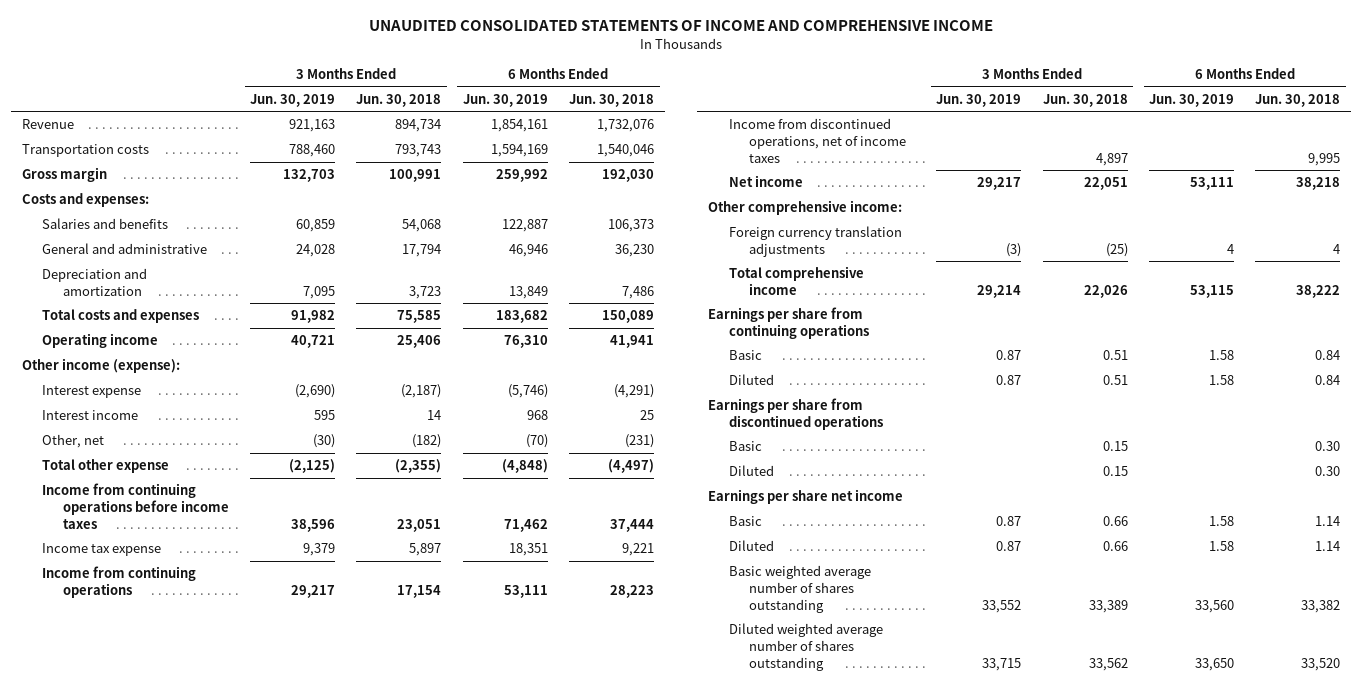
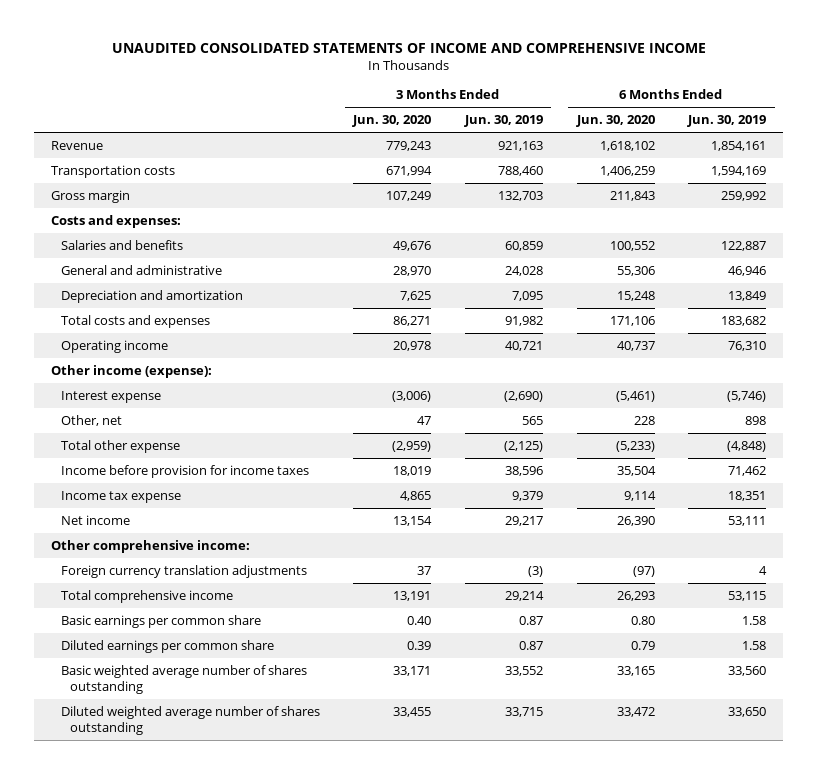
- | 3 Months Ended Jun. 30, 2019 | 3 Months Ended Jun. 30, 2018 | 6 Months Ended Jun. 30, 2019 | 6 Months Ended Jun. 30, 2018
+ | 3 Months Ended Jun. 30, 2020 | 3 Months Ended Jun. 30, 2019 | 6 Months Ended Jun. 30, 2020 | 6 Months Ended Jun. 30, 2019
- Interest income | 595 | 14 | 968 | 25
- Other, net | (30) | (182) | (70) | (231)
+ Other, net | 47 | 565 | 228 | 898
- Income from continuing operations before income taxes | 38,596 | 23,051 | 71,462 | 37,444
+ Income before provision for income taxes | 18,019 | 38,596 | 35,504 | 71,462
- Income from continuing operations | 29,217 | 17,154 | 53,111 | 28,223
- Income from discontinued operations, net of income taxes | | 4,897 | | 9,995
- Earnings per share from continuing operations
- Basic | 0.87 | 0.51 | 1.58 | 0.84
- Diluted | 0.87 | 0.51 | 1.58 | 0.84
- Earnings per share from discontinued operations
- Basic | | 0.15 | | 0.30
- Diluted | | 0.15 | | 0.30
- Earnings per share net income
- Basic | 0.87 | 0.66 | 1.58 | 1.14
- Diluted | 0.87 | 0.66 | 1.58 | 1.14
+ Basic earnings per common share | 0.40 | 0.87 | 0.80 | 1.58
+ Diluted earnings per common share | 0.39 | 0.87 | 0.79 | 1.58

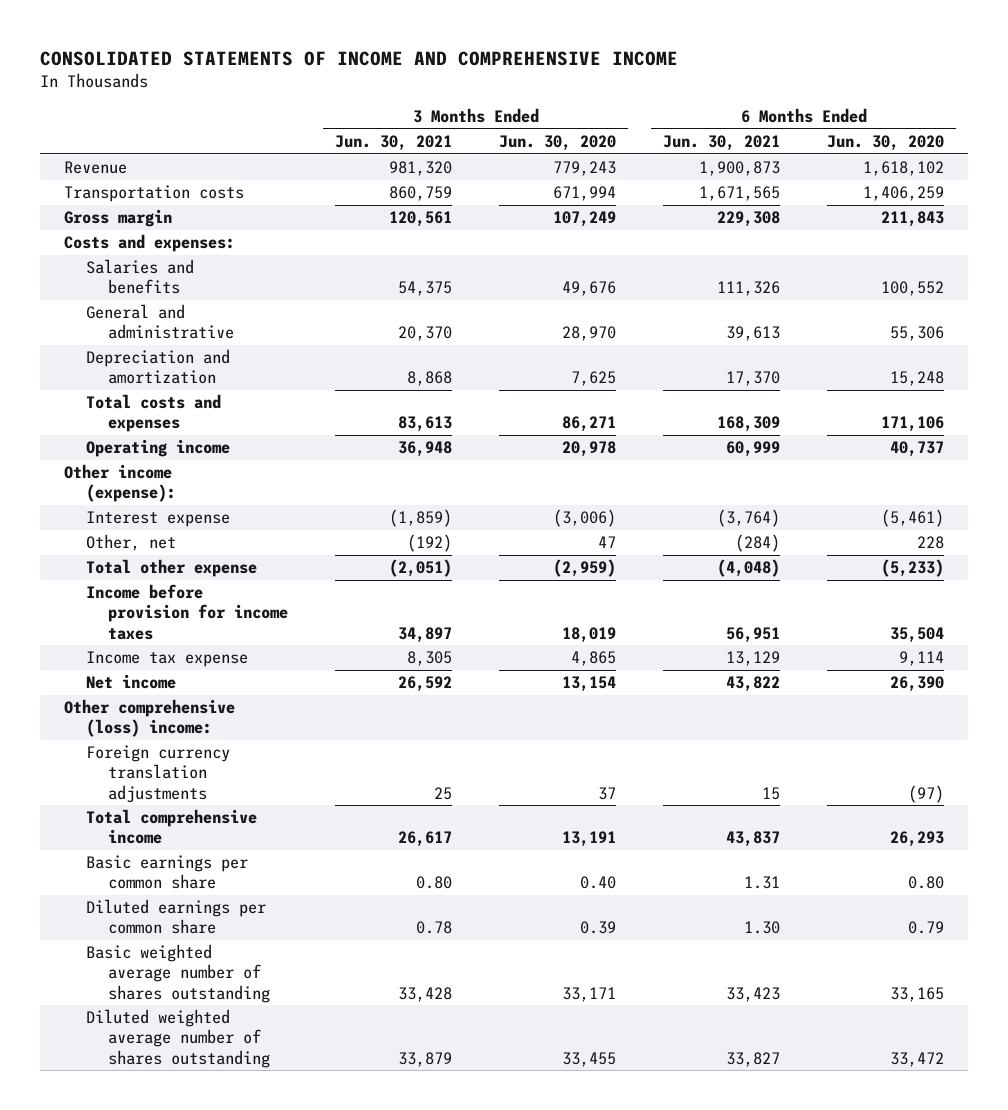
- UNAUDITED CONSOLIDATED STATEMENTS OF INCOME AND COMPREHENSIVE INCOME
+ CONSOLIDATED STATEMENTS OF INCOME AND COMPREHENSIVE INCOME
- | 3 Months Ended Jun. 30, 2020 | 3 Months Ended Jun. 30, 2019 | 6 Months Ended Jun. 30, 2020 | 6 Months Ended Jun. 30, 2019
+ | 3 Months Ended Jun. 30, 2021 | 3 Months Ended Jun. 30, 2020 | 6 Months Ended Jun. 30, 2021 | 6 Months Ended Jun. 30, 2020
- Other comprehensive income:
+ Other comprehensive (loss) income:

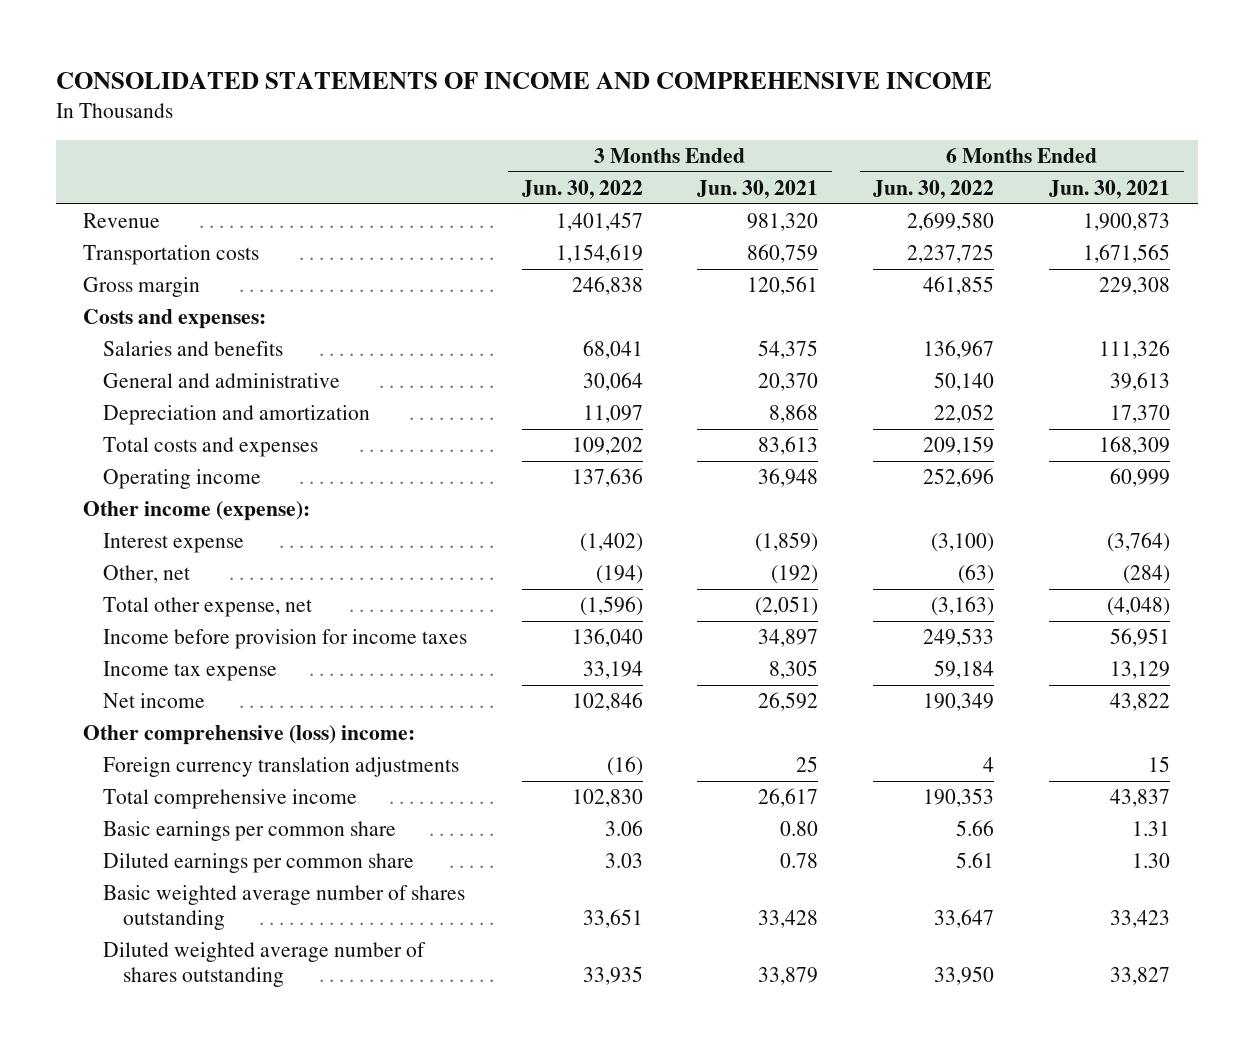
- | 3 Months Ended Jun. 30, 2021 | 3 Months Ended Jun. 30, 2020 | 6 Months Ended Jun. 30, 2021 | 6 Months Ended Jun. 30, 2020
+ | 3 Months Ended Jun. 30, 2022 | 3 Months Ended Jun. 30, 2021 | 6 Months Ended Jun. 30, 2022 | 6 Months Ended Jun. 30, 2021
- Total other expense | (2,051) | (2,959) | (4,048) | (5,233)
+ Total other expense, net | (1,596) | (2,051) | (3,163) | (4,048)

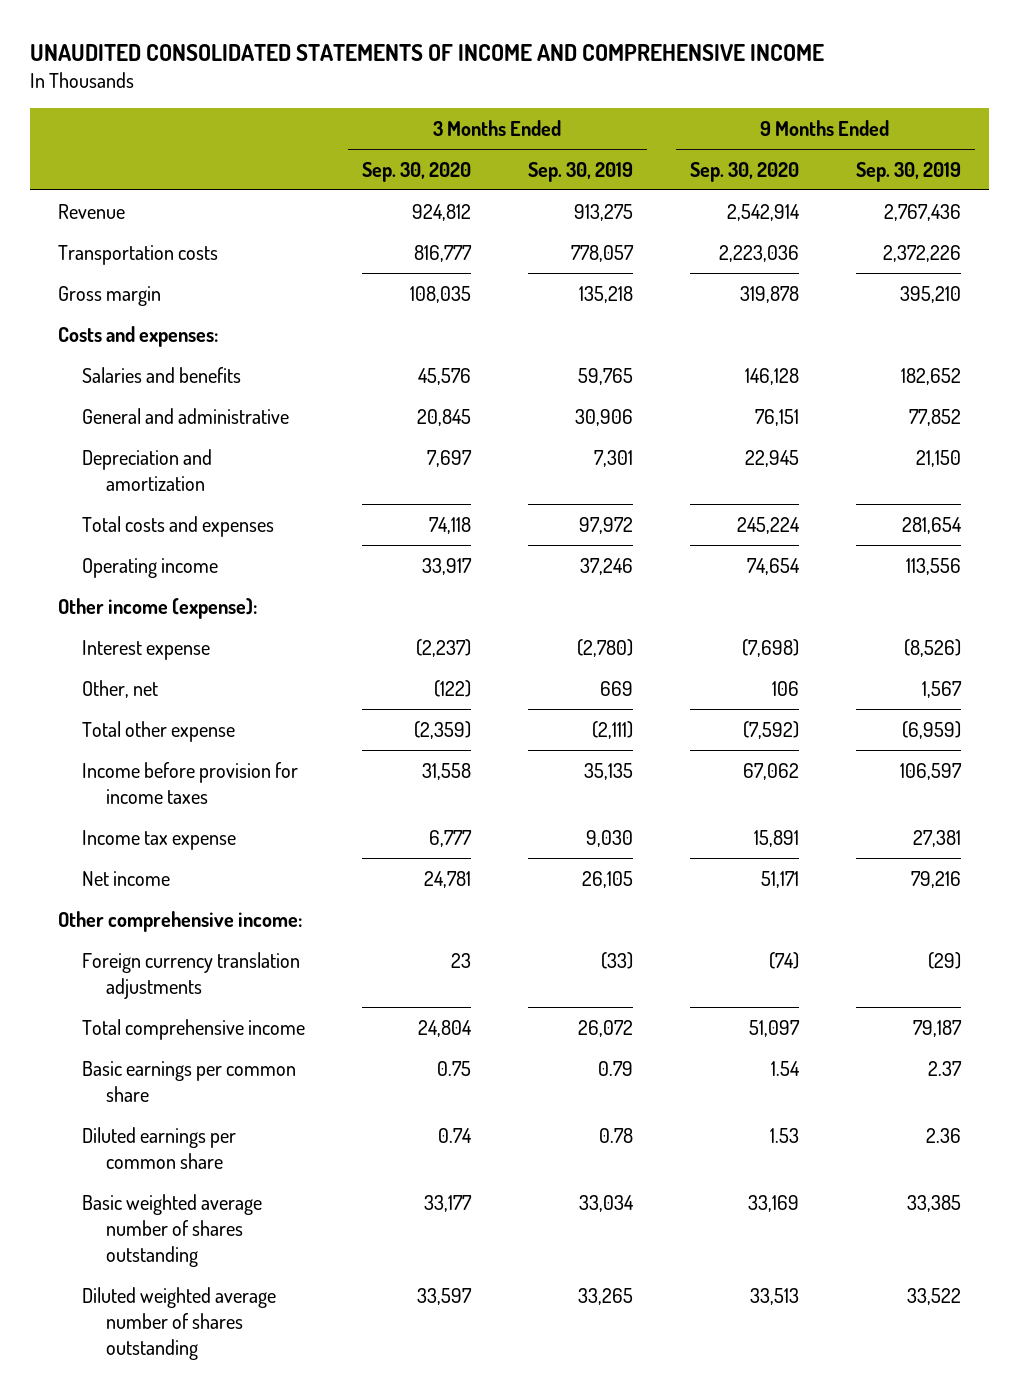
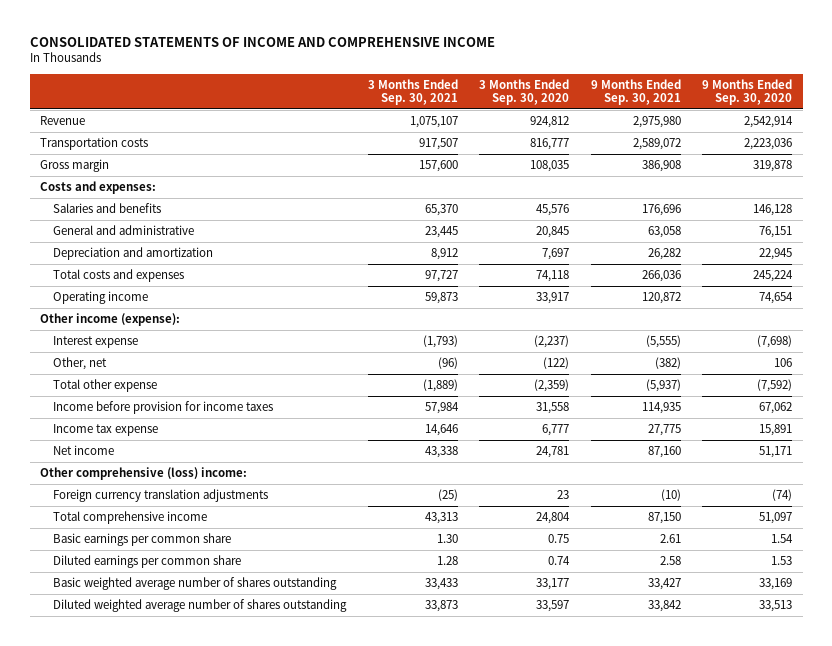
- UNAUDITED CONSOLIDATED STATEMENTS OF INCOME AND COMPREHENSIVE INCOME
+ CONSOLIDATED STATEMENTS OF INCOME AND COMPREHENSIVE INCOME
- | 3 Months Ended Sep. 30, 2020 | 3 Months Ended Sep. 30, 2019 | 9 Months Ended Sep. 30, 2020 | 9 Months Ended Sep. 30, 2019
+ | 3 Months Ended Sep. 30, 2021 | 3 Months Ended Sep. 30, 2020 | 9 Months Ended Sep. 30, 2021 | 9 Months Ended Sep. 30, 2020
- Other comprehensive income:
+ Other comprehensive (loss) income:

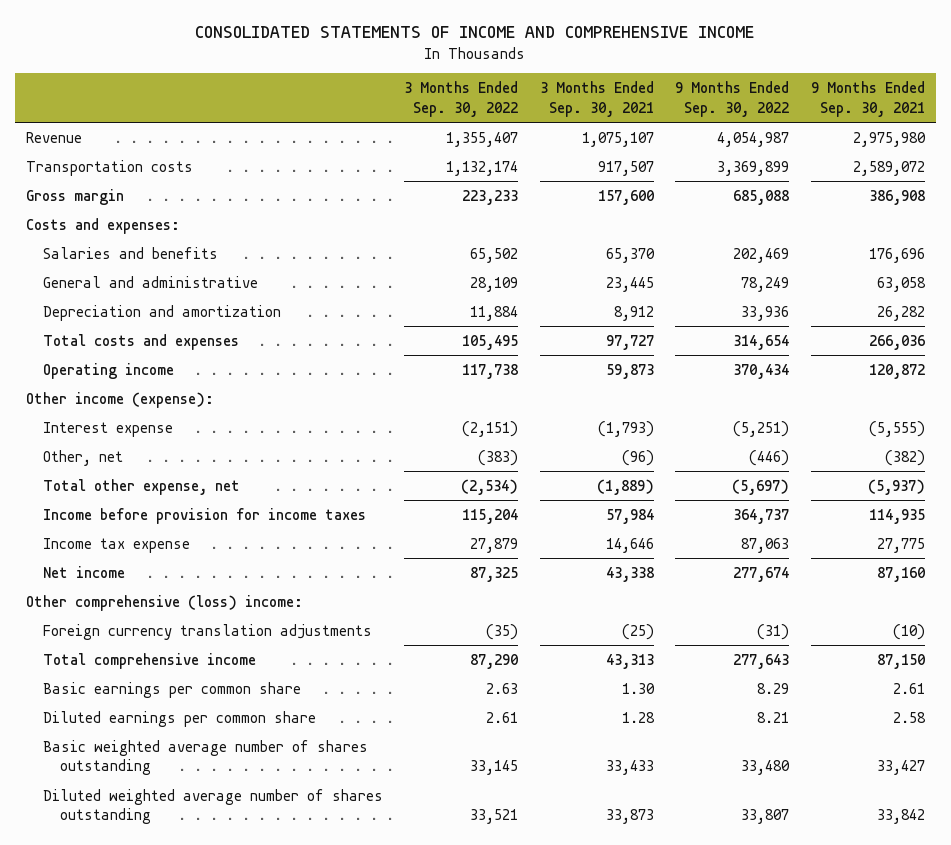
- | 3 Months Ended Sep. 30, 2021 | 3 Months Ended Sep. 30, 2020 | 9 Months Ended Sep. 30, 2021 | 9 Months Ended Sep. 30, 2020
+ | 3 Months Ended Sep. 30, 2022 | 3 Months Ended Sep. 30, 2021 | 9 Months Ended Sep. 30, 2022 | 9 Months Ended Sep. 30, 2021
- Total other expense | (1,889) | (2,359) | (5,937) | (7,592)
+ Total other expense, net | (2,534) | (1,889) | (5,697) | (5,937)

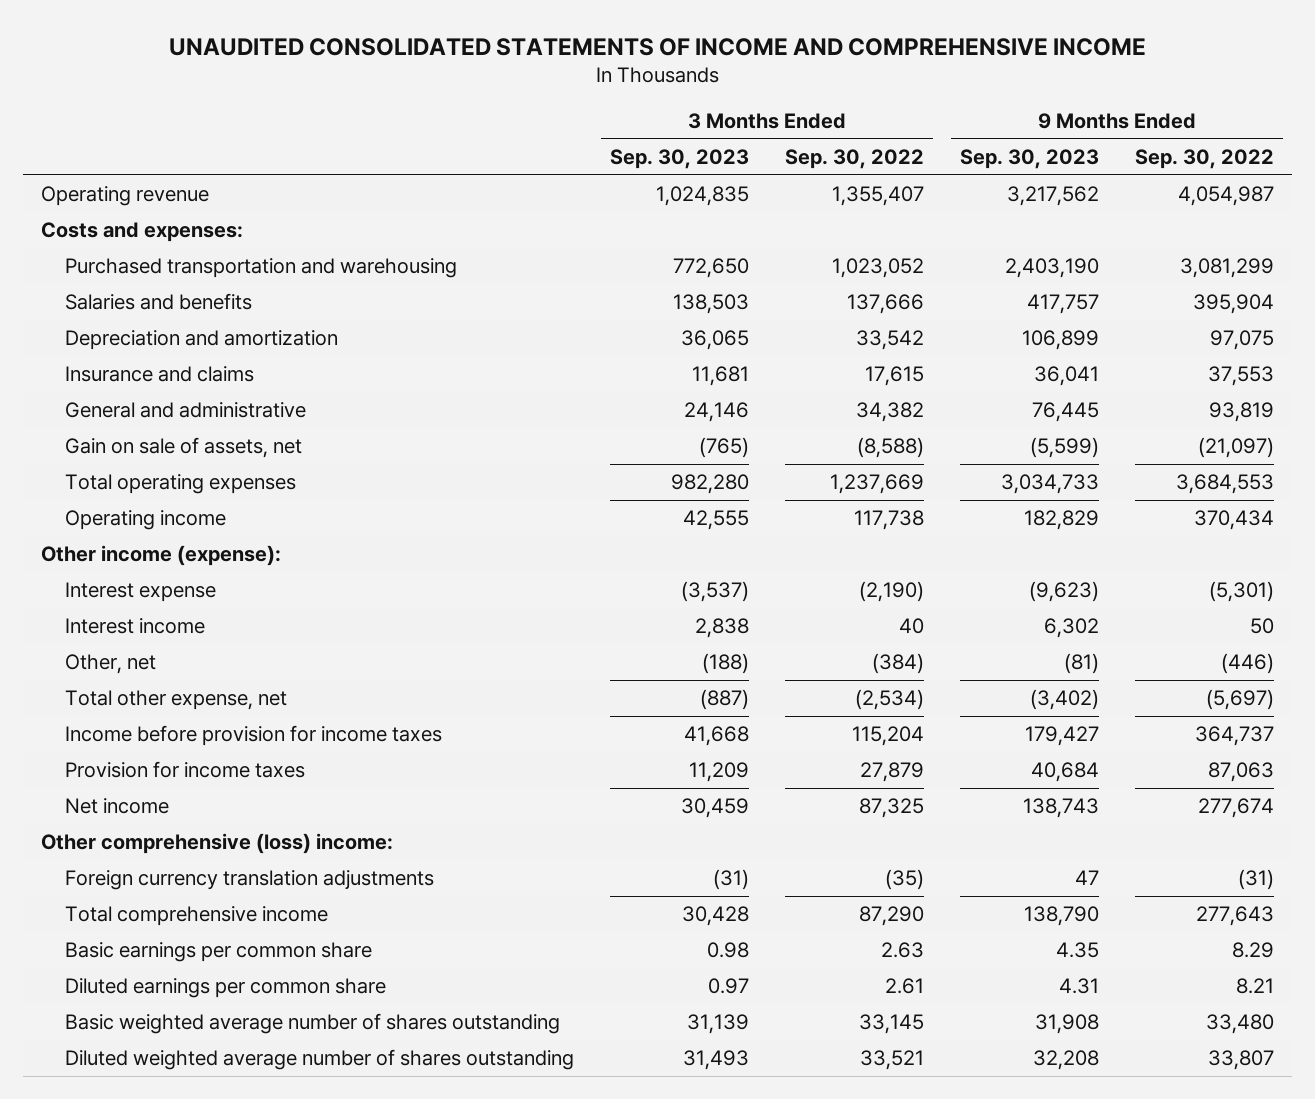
- CONSOLIDATED STATEMENTS OF INCOME AND COMPREHENSIVE INCOME
+ UNAUDITED CONSOLIDATED STATEMENTS OF INCOME AND COMPREHENSIVE INCOME
- | 3 Months Ended Sep. 30, 2022 | 3 Months Ended Sep. 30, 2021 | 9 Months Ended Sep. 30, 2022 | 9 Months Ended Sep. 30, 2021
+ | 3 Months Ended Sep. 30, 2023 | 3 Months Ended Sep. 30, 2022 | 9 Months Ended Sep. 30, 2023 | 9 Months Ended Sep. 30, 2022
- Revenue | 1,355,407 | 1,075,107 | 4,054,987 | 2,975,980
- Transportation costs | 1,132,174 | 917,507 | 3,369,899 | 2,589,072
- Gross margin | 223,233 | 157,600 | 685,088 | 386,908
+ Operating revenue | 1,024,835 | 1,355,407 | 3,217,562 | 4,054,987
- Salaries and benefits | 65,502 | 65,370 | 202,469 | 176,696
- General and administrative | 28,109 | 23,445 | 78,249 | 63,058
- Depreciation and amortization | 11,884 | 8,912 | 33,936 | 26,282
- Total costs and expenses | 105,495 | 97,727 | 314,654 | 266,036
+ Purchased transportation and warehousing | 772,650 | 1,023,052 | 2,403,190 | 3,081,299
+ Salaries and benefits | 138,503 | 137,666 | 417,757 | 395,904
+ Depreciation and amortization | 36,065 | 33,542 | 106,899 | 97,075
+ Insurance and claims | 11,681 | 17,615 | 36,041 | 37,553
+ General and administrative | 24,146 | 34,382 | 76,445 | 93,819
+ Gain on sale of assets, net | (765) | (8,588) | (5,599) | (21,097)
+ Total operating expenses | 982,280 | 1,237,669 | 3,034,733 | 3,684,553
- Interest expense | (2,151) | (1,793) | (5,251) | (5,555)
- Other, net | (383) | (96) | (446) | (382)
+ Interest expense | (3,537) | (2,190) | (9,623) | (5,301)
+ Interest income | 2,838 | 40 | 6,302 | 50
+ Other, net | (188) | (384) | (81) | (446)
- Income tax expense | 27,879 | 14,646 | 87,063 | 27,775
+ Provision for income taxes | 11,209 | 27,879 | 40,684 | 87,063

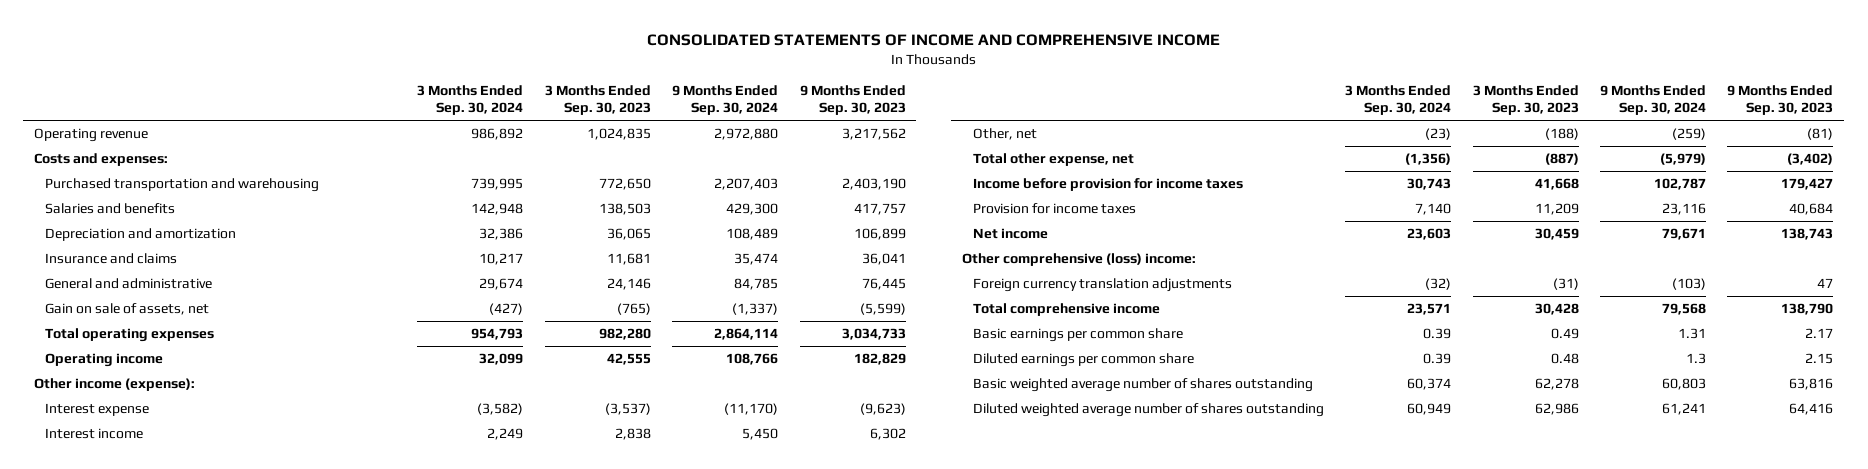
- UNAUDITED CONSOLIDATED STATEMENTS OF INCOME AND COMPREHENSIVE INCOME
+ CONSOLIDATED STATEMENTS OF INCOME AND COMPREHENSIVE INCOME
- | 3 Months Ended Sep. 30, 2023 | 3 Months Ended Sep. 30, 2022 | 9 Months Ended Sep. 30, 2023 | 9 Months Ended Sep. 30, 2022
+ | 3 Months Ended Sep. 30, 2024 | 3 Months Ended Sep. 30, 2023 | 9 Months Ended Sep. 30, 2024 | 9 Months Ended Sep. 30, 2023
- Basic earnings per common share | 0.98 | 2.63 | 4.35 | 8.29
- Diluted earnings per common share | 0.97 | 2.61 | 4.31 | 8.21
- Basic weighted average number of shares outstanding | 31,139 | 33,145 | 31,908 | 33,480
- Diluted weighted average number of shares outstanding | 31,493 | 33,521 | 32,208 | 33,807
+ Basic earnings per common share | 0.39 | 0.49 | 1.31 | 2.17
+ Diluted earnings per common share | 0.39 | 0.48 | 1.3 | 2.15
+ Basic weighted average number of shares outstanding | 60,374 | 62,278 | 60,803 | 63,816
+ Diluted weighted average number of shares outstanding | 60,949 | 62,986 | 61,241 | 64,416

